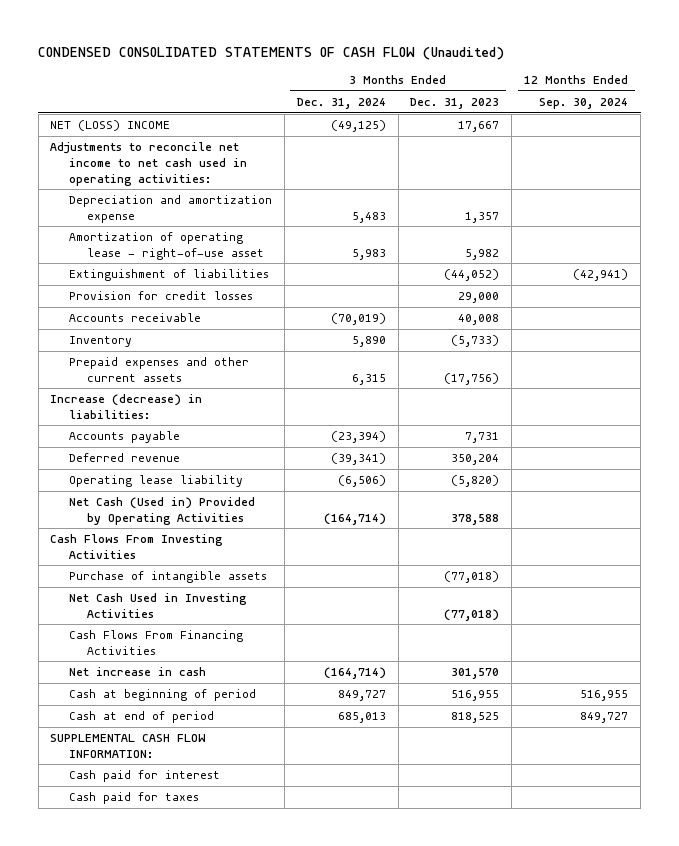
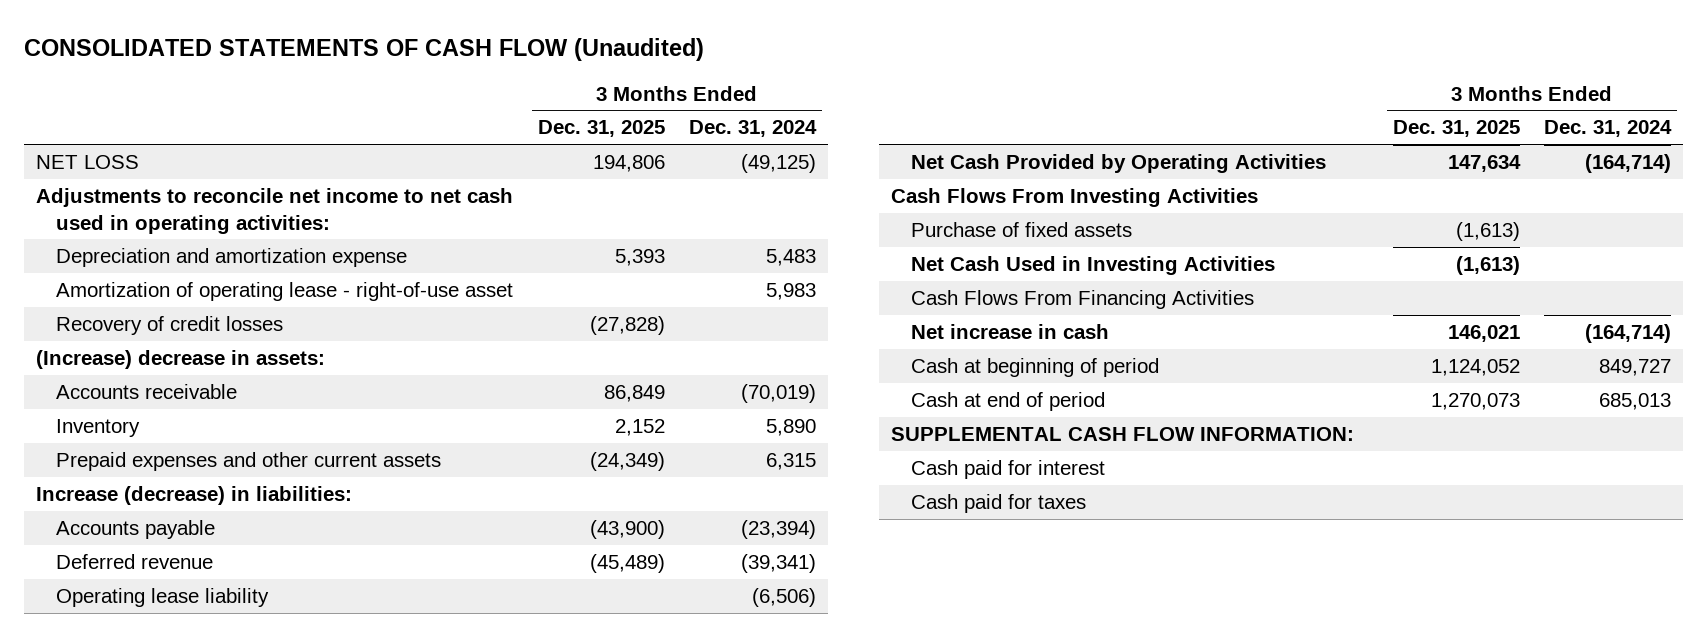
- CONDENSED CONSOLIDATED STATEMENTS OF CASH FLOW (Unaudited)
+ CONSOLIDATED STATEMENTS OF CASH FLOW (Unaudited)
- | 3 Months Ended Dec. 31, 2024 | 3 Months Ended Dec. 31, 2023 | 12 Months Ended Sep. 30, 2024
+ | 3 Months Ended Dec. 31, 2025 | 3 Months Ended Dec. 31, 2024
- NET (LOSS) INCOME | (49,125) | 17,667 |
+ NET LOSS | 194,806 | (49,125)
- Extinguishment of liabilities | | (44,052) | (42,941)
- Provision for credit losses | | 29,000 |
+ Recovery of credit losses | (27,828) |
+ (Increase) decrease in assets:
- Net Cash (Used in) Provided by Operating Activities | (164,714) | 378,588 |
+ Net Cash Provided by Operating Activities | 147,634 | (164,714)
- Purchase of intangible assets | | (77,018) |
+ Purchase of fixed assets | (1,613) |

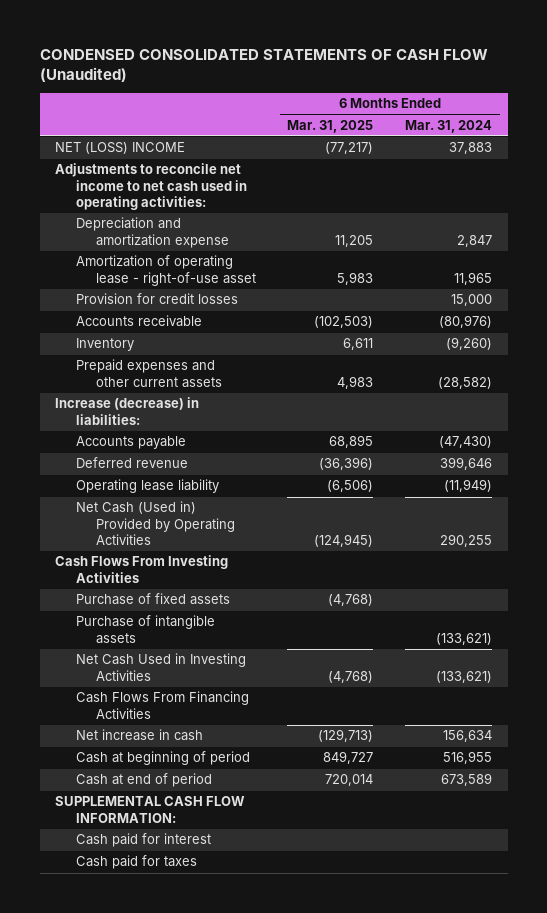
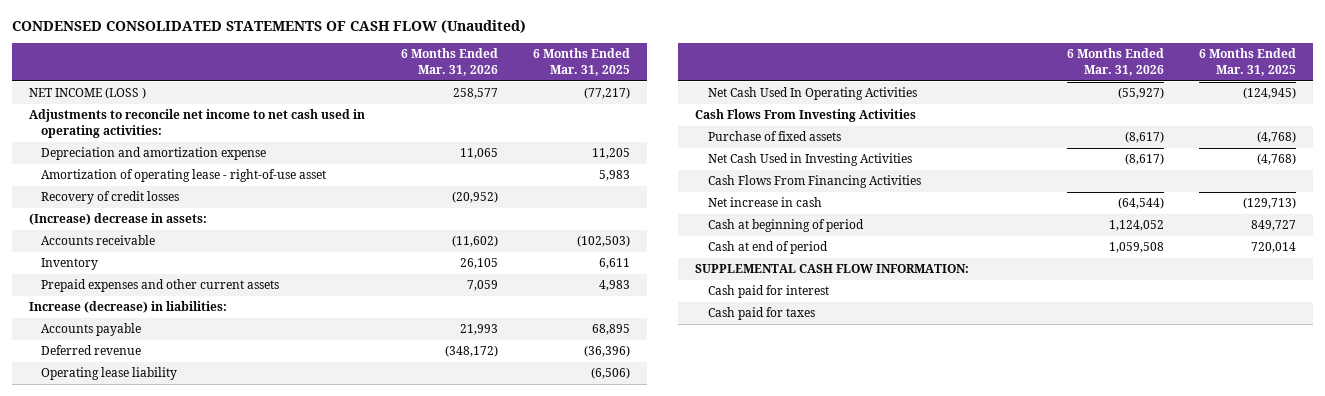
- | 6 Months Ended Mar. 31, 2025 | 6 Months Ended Mar. 31, 2024
+ | 6 Months Ended Mar. 31, 2026 | 6 Months Ended Mar. 31, 2025
- NET (LOSS) INCOME | (77,217) | 37,883
+ NET INCOME (LOSS ) | 258,577 | (77,217)
- Provision for credit losses | | 15,000
+ Recovery of credit losses | (20,952) |
+ (Increase) decrease in assets:
- Net Cash (Used in) Provided by Operating Activities | (124,945) | 290,255
+ Net Cash Used In Operating Activities | (55,927) | (124,945)
- Purchase of intangible assets | | (133,621)

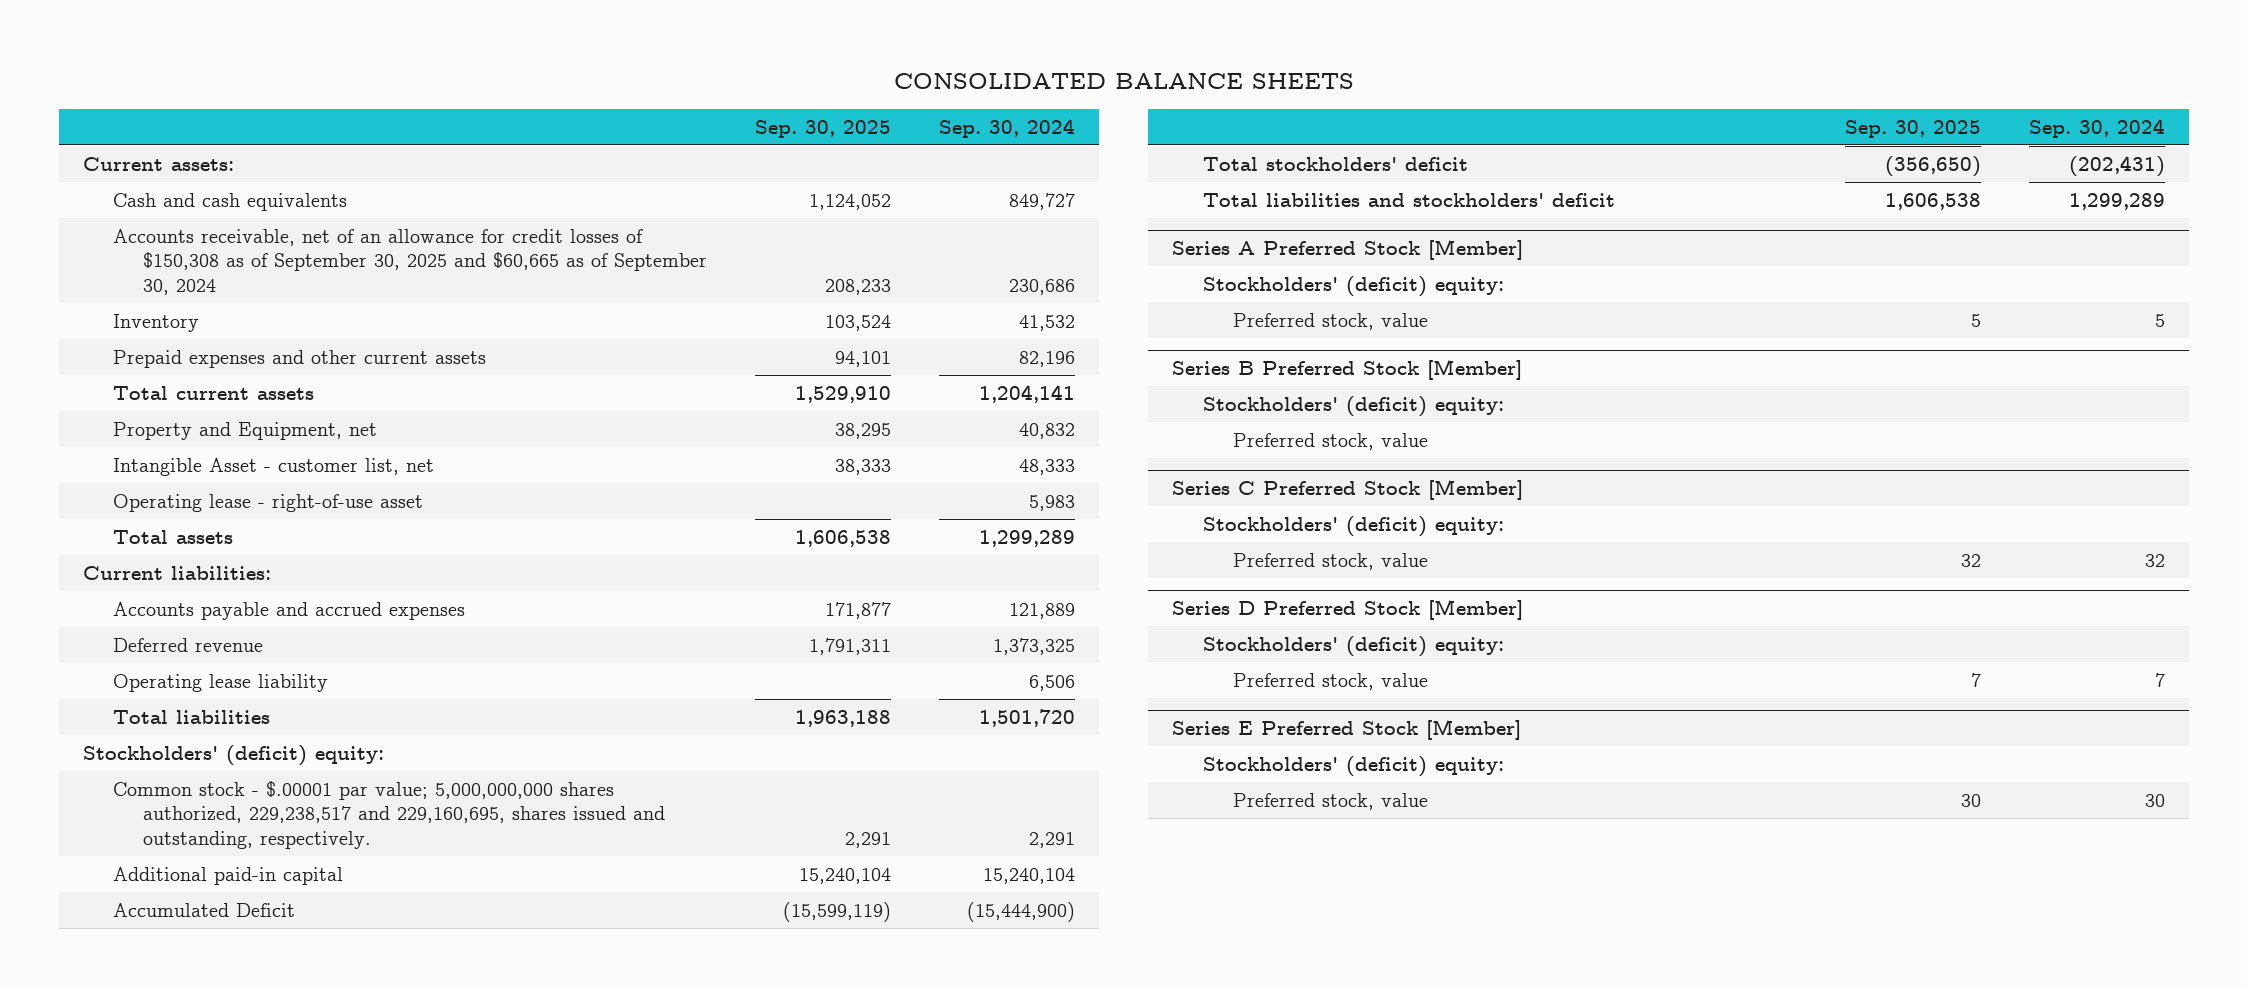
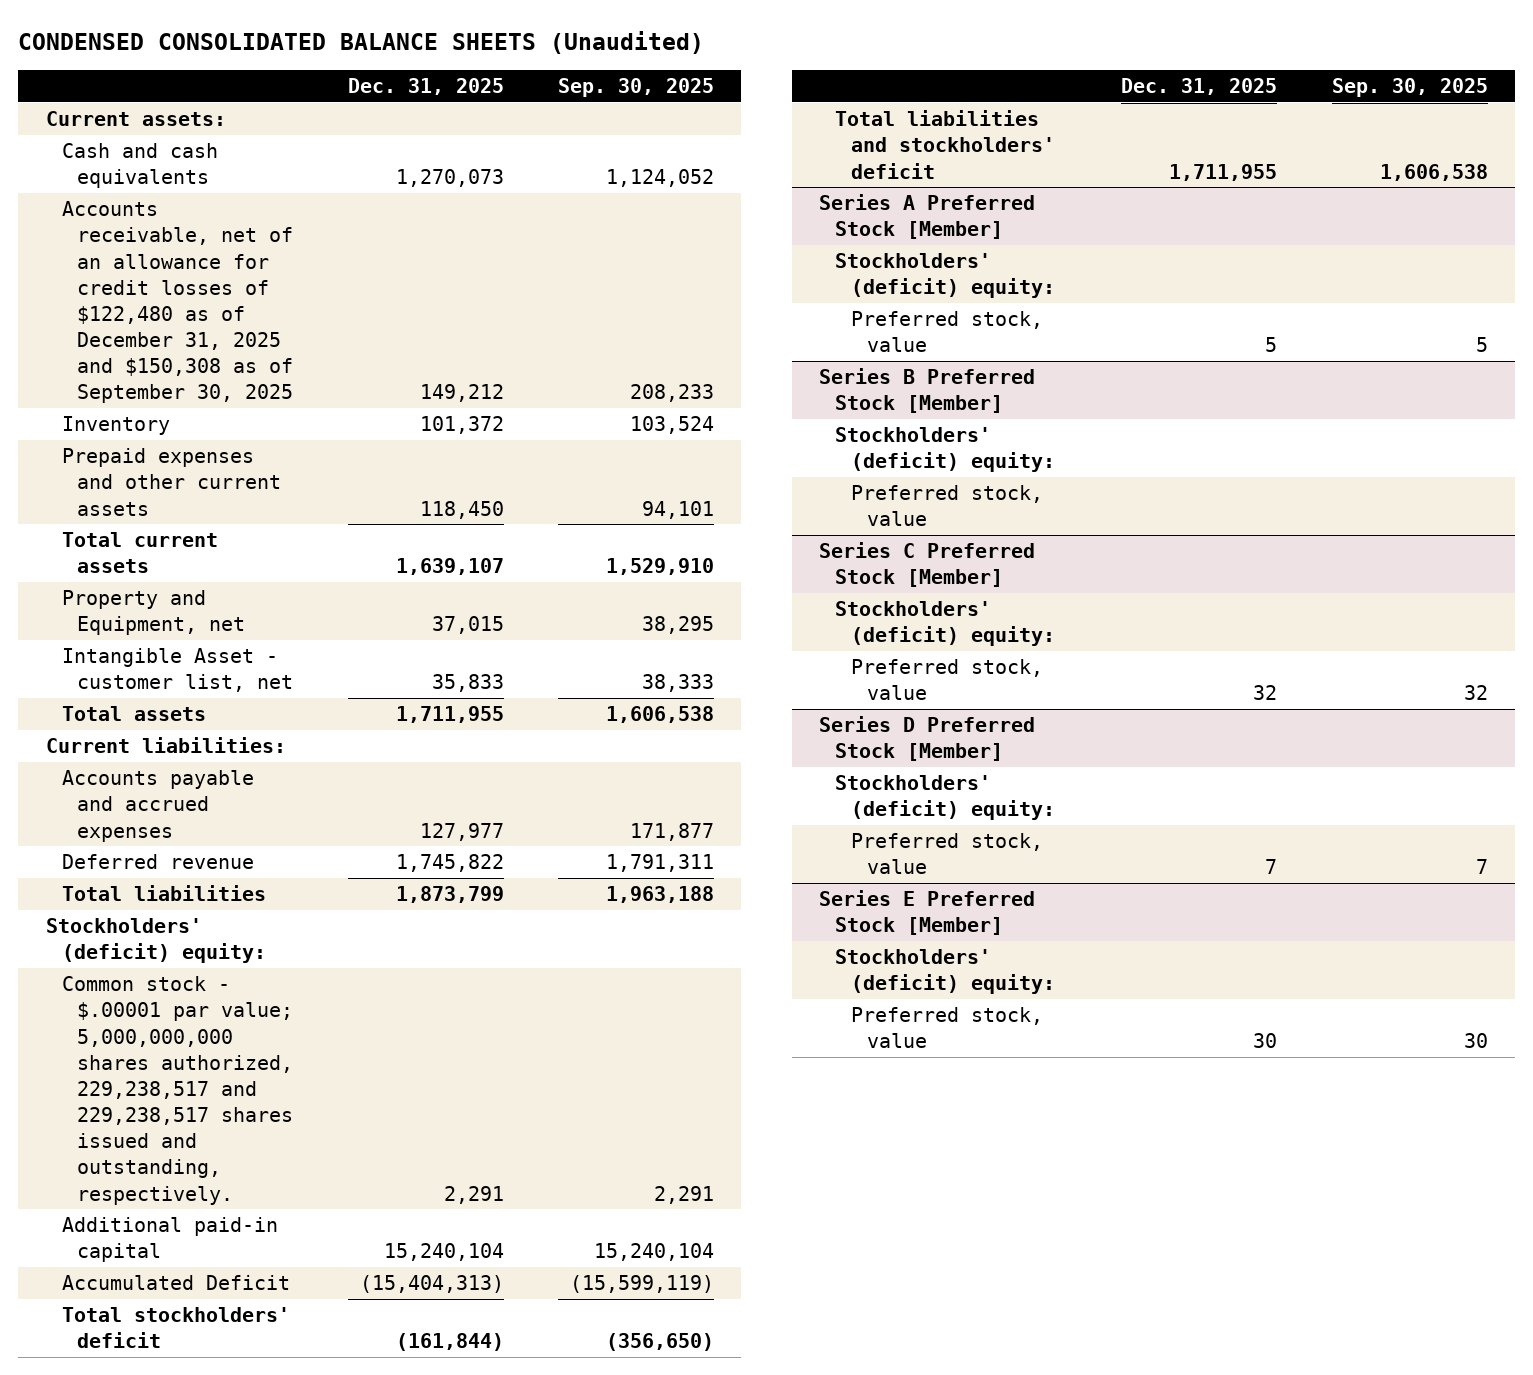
- CONSOLIDATED BALANCE SHEETS
+ CONDENSED CONSOLIDATED BALANCE SHEETS (Unaudited)
- | Sep. 30, 2025 | Sep. 30, 2024
+ | Dec. 31, 2025 | Sep. 30, 2025
- Accounts receivable, net of an allowance for credit losses of $150,308 as of September 30, 2025 and $60,665 as of September 30, 2024 | 208,233 | 230,686
+ Accounts receivable, net of an allowance for credit losses of $122,480 as of December 31, 2025 and $150,308 as of September 30, 2025 | 149,212 | 208,233
- Operating lease - right-of-use asset | | 5,983
- Operating lease liability | | 6,506
- Common stock - $.00001 par value; 5,000,000,000 shares authorized, 229,238,517 and 229,160,695, shares issued and outstanding, respectively. | 2,291 | 2,291
+ Common stock - $.00001 par value; 5,000,000,000 shares authorized, 229,238,517 and 229,238,517 shares issued and outstanding, respectively. | 2,291 | 2,291

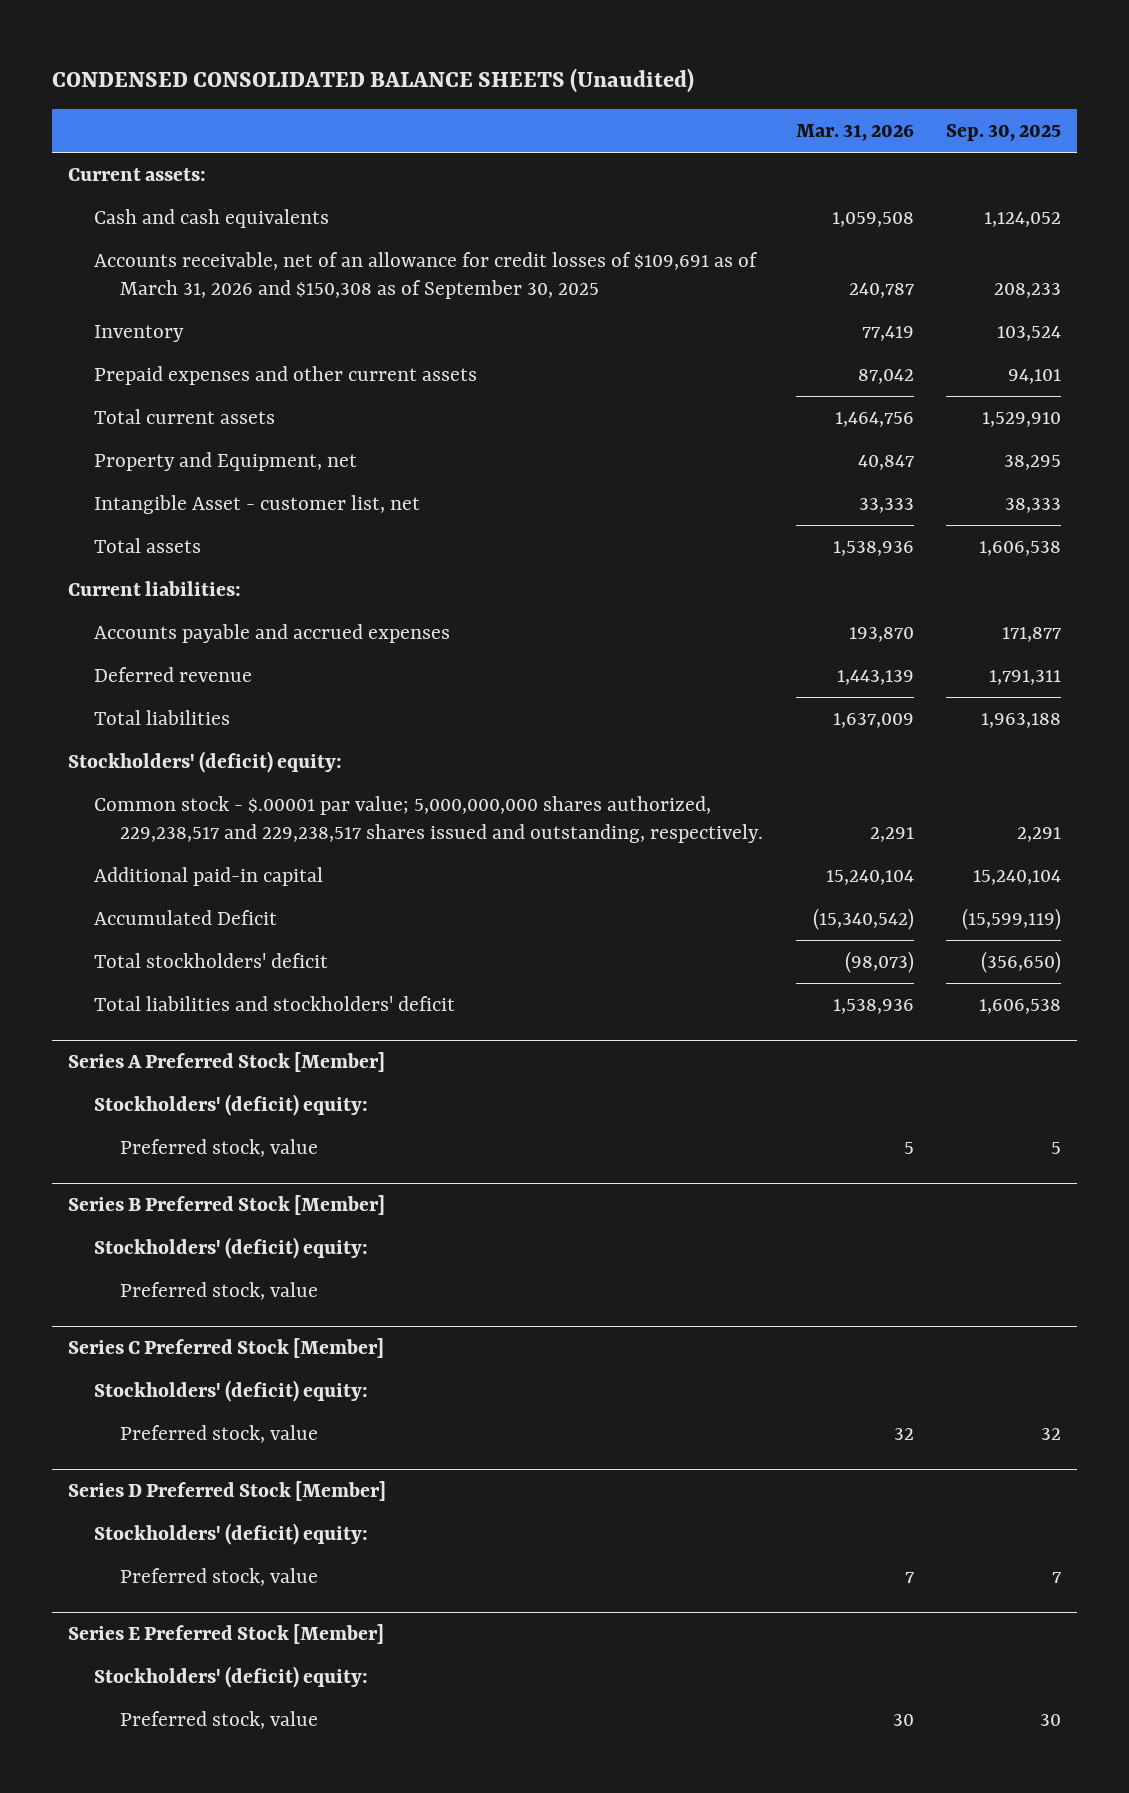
- | Dec. 31, 2025 | Sep. 30, 2025
+ | Mar. 31, 2026 | Sep. 30, 2025
- Accounts receivable, net of an allowance for credit losses of $122,480 as of December 31, 2025 and $150,308 as of September 30, 2025 | 149,212 | 208,233
+ Accounts receivable, net of an allowance for credit losses of $109,691 as of March 31, 2026 and $150,308 as of September 30, 2025 | 240,787 | 208,233

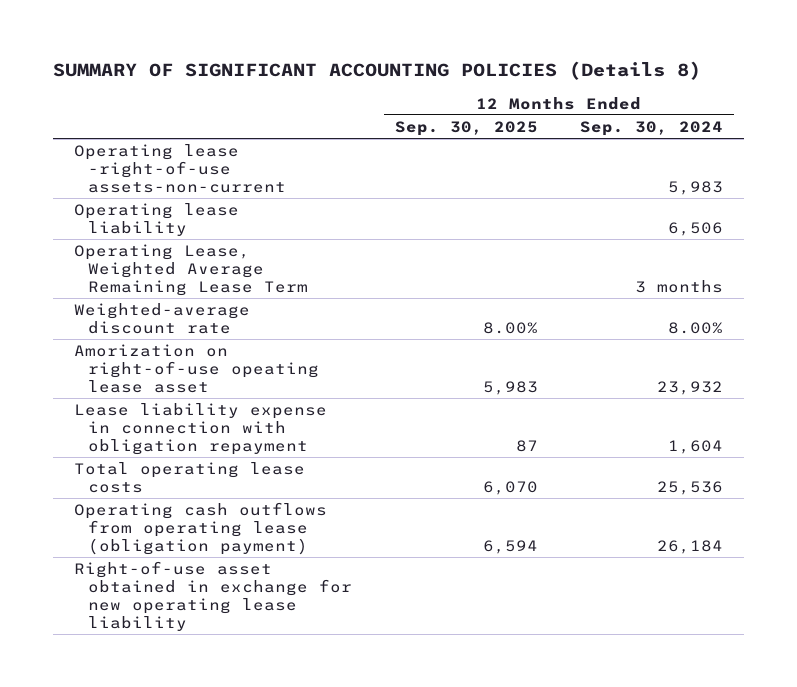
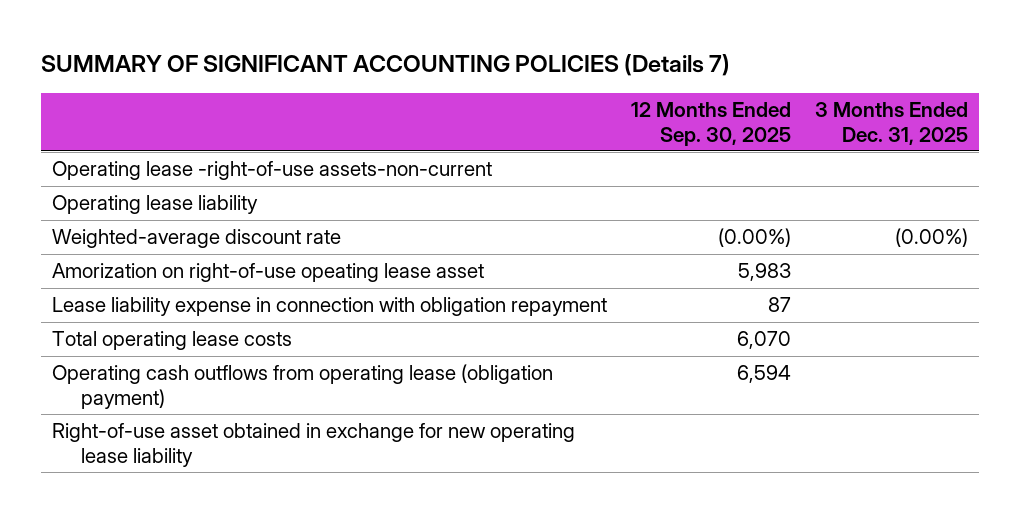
- SUMMARY OF SIGNIFICANT ACCOUNTING POLICIES (Details 8)
+ SUMMARY OF SIGNIFICANT ACCOUNTING POLICIES (Details 7)
- | 12 Months Ended Sep. 30, 2025 | 12 Months Ended Sep. 30, 2024
+ | 12 Months Ended Sep. 30, 2025 | 3 Months Ended Dec. 31, 2025
- Operating Lease, Weighted Average Remaining Lease Term | | 3 months
- Weighted-average discount rate | 8.00% | 8.00%
+ Weighted-average discount rate | (0.00%) | (0.00%)

